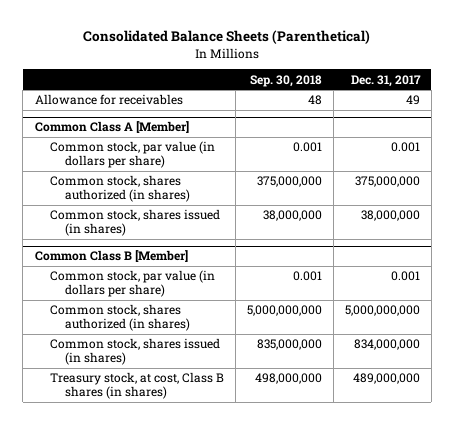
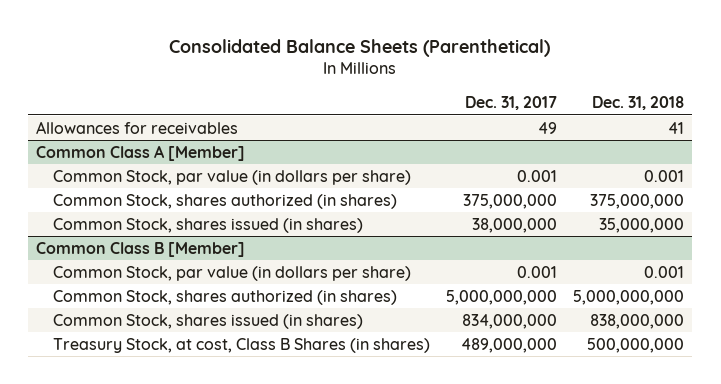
- | Sep. 30, 2018 | Dec. 31, 2017
+ | Dec. 31, 2017 | Dec. 31, 2018
- Allowance for receivables | 48 | 49
+ Allowances for receivables | 49 | 41
@ Common Class A [Member]
- Common stock, par value (in dollars per share) | 0.001 | 0.001
- Common stock, shares authorized (in shares) | 375,000,000 | 375,000,000
- Common stock, shares issued (in shares) | 38,000,000 | 38,000,000
+ Common Stock, par value (in dollars per share) | 0.001 | 0.001
+ Common Stock, shares authorized (in shares) | 375,000,000 | 375,000,000
+ Common Stock, shares issued (in shares) | 38,000,000 | 35,000,000
@ Common Class B [Member]
- Common stock, par value (in dollars per share) | 0.001 | 0.001
- Common stock, shares authorized (in shares) | 5,000,000,000 | 5,000,000,000
- Common stock, shares issued (in shares) | 835,000,000 | 834,000,000
- Treasury stock, at cost, Class B shares (in shares) | 498,000,000 | 489,000,000
+ Common Stock, par value (in dollars per share) | 0.001 | 0.001
+ Common Stock, shares authorized (in shares) | 5,000,000,000 | 5,000,000,000
+ Common Stock, shares issued (in shares) | 834,000,000 | 838,000,000
+ Treasury Stock, at cost, Class B Shares (in shares) | 489,000,000 | 500,000,000

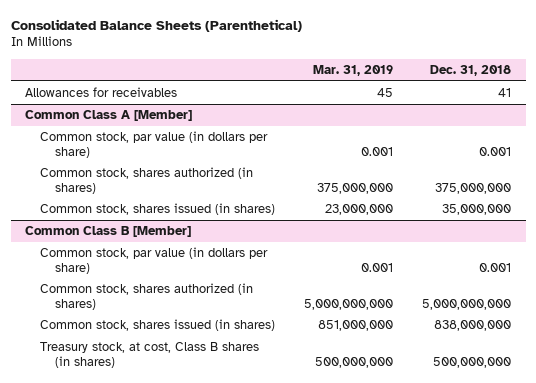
- | Dec. 31, 2017 | Dec. 31, 2018
+ | Mar. 31, 2019 | Dec. 31, 2018
@ Common Class A [Member]
- Common Stock, par value (in dollars per share) | 0.001 | 0.001
- Common Stock, shares authorized (in shares) | 375,000,000 | 375,000,000
- Common Stock, shares issued (in shares) | 38,000,000 | 35,000,000
+ Common stock, par value (in dollars per share) | 0.001 | 0.001
+ Common stock, shares authorized (in shares) | 375,000,000 | 375,000,000
+ Common stock, shares issued (in shares) | 23,000,000 | 35,000,000
@ Common Class B [Member]
- Common Stock, par value (in dollars per share) | 0.001 | 0.001
- Common Stock, shares authorized (in shares) | 5,000,000,000 | 5,000,000,000
- Common Stock, shares issued (in shares) | 834,000,000 | 838,000,000
- Treasury Stock, at cost, Class B Shares (in shares) | 489,000,000 | 500,000,000
+ Common stock, par value (in dollars per share) | 0.001 | 0.001
+ Common stock, shares authorized (in shares) | 5,000,000,000 | 5,000,000,000
+ Common stock, shares issued (in shares) | 851,000,000 | 838,000,000
+ Treasury stock, at cost, Class B shares (in shares) | 500,000,000 | 500,000,000

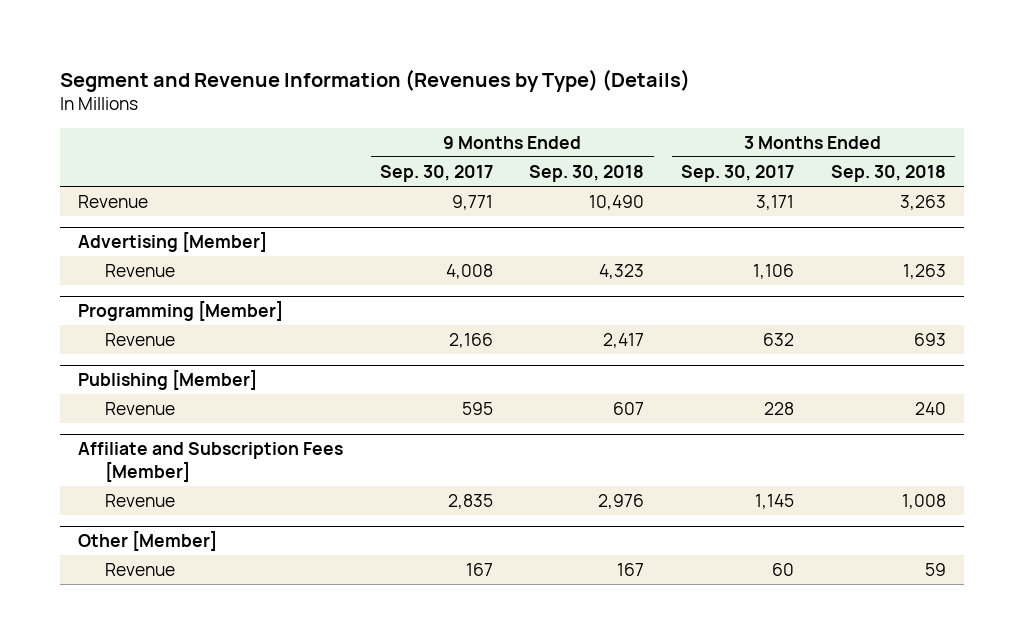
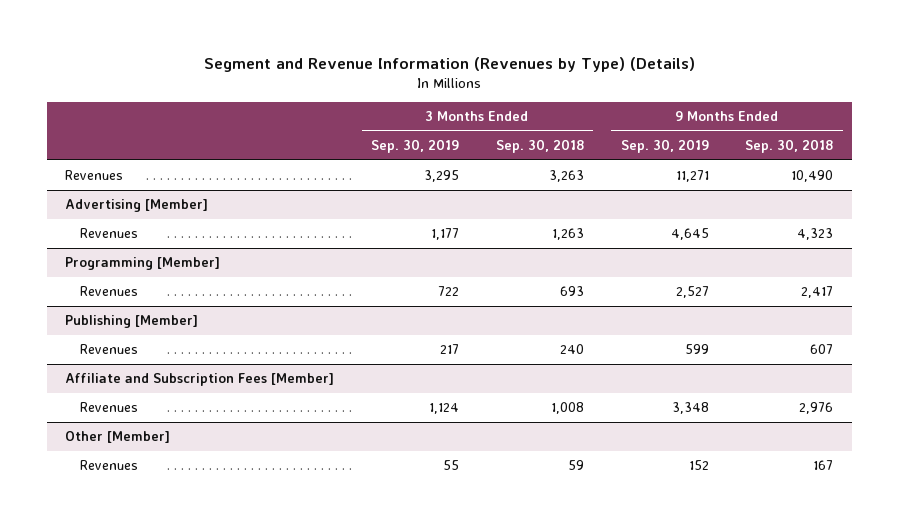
- | 9 Months Ended Sep. 30, 2017 | 9 Months Ended Sep. 30, 2018 | 3 Months Ended Sep. 30, 2017 | 3 Months Ended Sep. 30, 2018
+ | 3 Months Ended Sep. 30, 2019 | 3 Months Ended Sep. 30, 2018 | 9 Months Ended Sep. 30, 2019 | 9 Months Ended Sep. 30, 2018
- Revenue | 9,771 | 10,490 | 3,171 | 3,263
+ Revenues | 3,295 | 3,263 | 11,271 | 10,490
@ Advertising [Member]
- Revenue | 4,008 | 4,323 | 1,106 | 1,263
+ Revenues | 1,177 | 1,263 | 4,645 | 4,323
@ Programming [Member]
- Revenue | 2,166 | 2,417 | 632 | 693
+ Revenues | 722 | 693 | 2,527 | 2,417
@ Publishing [Member]
- Revenue | 595 | 607 | 228 | 240
+ Revenues | 217 | 240 | 599 | 607
@ Affiliate and Subscription Fees [Member]
- Revenue | 2,835 | 2,976 | 1,145 | 1,008
+ Revenues | 1,124 | 1,008 | 3,348 | 2,976
@ Other [Member]
- Revenue | 167 | 167 | 60 | 59
+ Revenues | 55 | 59 | 152 | 167

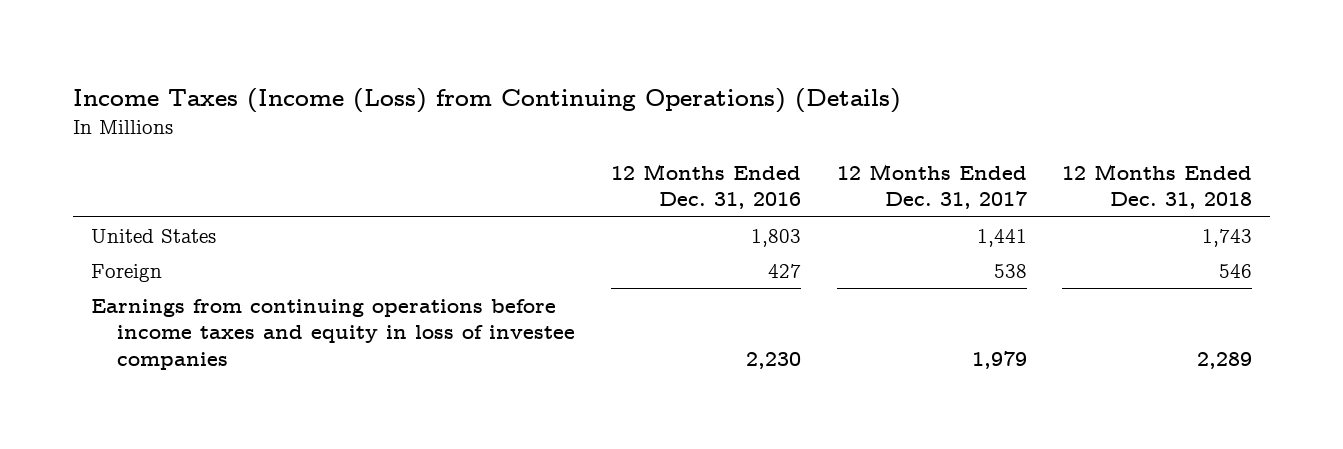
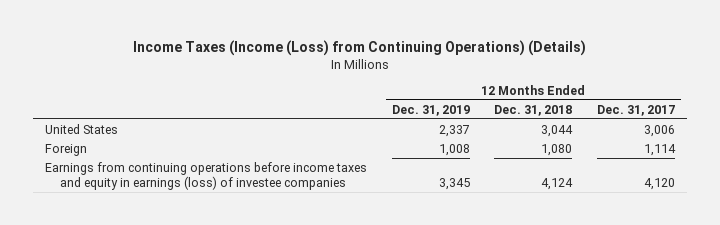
- | 12 Months Ended Dec. 31, 2016 | 12 Months Ended Dec. 31, 2017 | 12 Months Ended Dec. 31, 2018
+ | 12 Months Ended Dec. 31, 2019 | 12 Months Ended Dec. 31, 2018 | 12 Months Ended Dec. 31, 2017
- United States | 1,803 | 1,441 | 1,743
- Foreign | 427 | 538 | 546
- Earnings from continuing operations before income taxes and equity in loss of investee companies | 2,230 | 1,979 | 2,289
+ United States | 2,337 | 3,044 | 3,006
+ Foreign | 1,008 | 1,080 | 1,114
+ Earnings from continuing operations before income taxes and equity in earnings (loss) of investee companies | 3,345 | 4,124 | 4,120

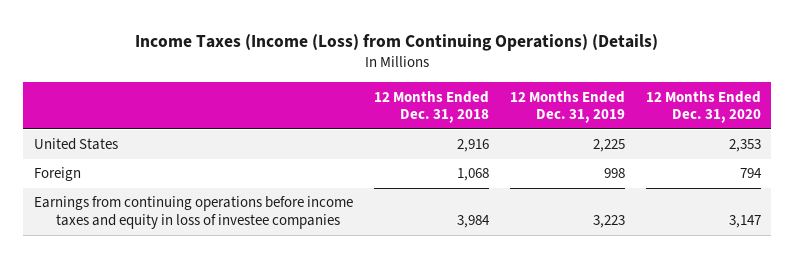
- | 12 Months Ended Dec. 31, 2019 | 12 Months Ended Dec. 31, 2018 | 12 Months Ended Dec. 31, 2017
+ | 12 Months Ended Dec. 31, 2018 | 12 Months Ended Dec. 31, 2019 | 12 Months Ended Dec. 31, 2020
- United States | 2,337 | 3,044 | 3,006
- Foreign | 1,008 | 1,080 | 1,114
- Earnings from continuing operations before income taxes and equity in earnings (loss) of investee companies | 3,345 | 4,124 | 4,120
+ United States | 2,916 | 2,225 | 2,353
+ Foreign | 1,068 | 998 | 794
+ Earnings from continuing operations before income taxes and equity in loss of investee companies | 3,984 | 3,223 | 3,147

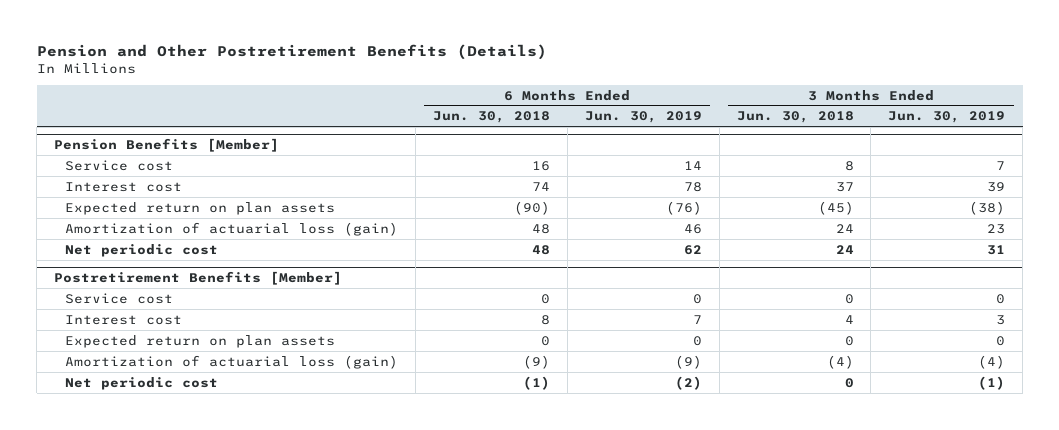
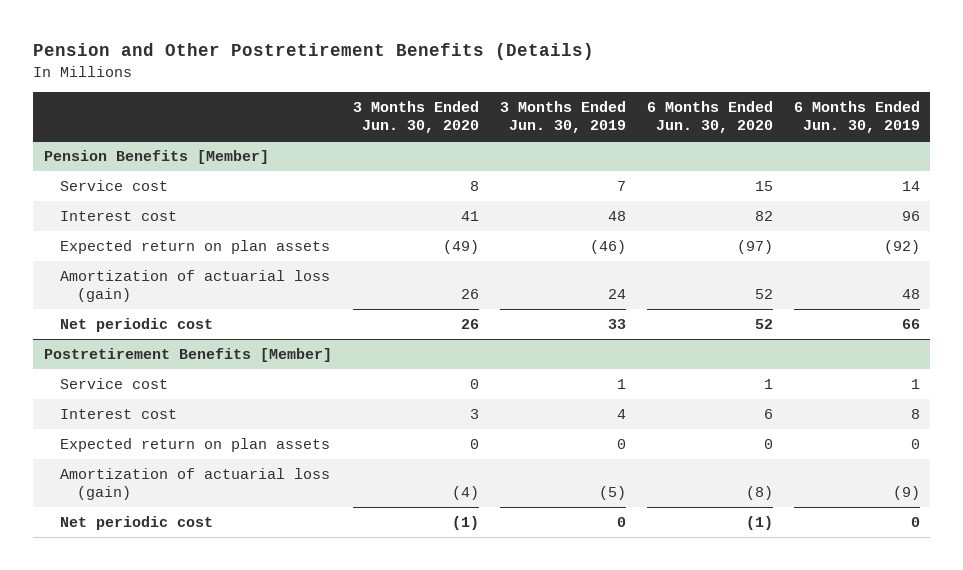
- | 6 Months Ended Jun. 30, 2018 | 6 Months Ended Jun. 30, 2019 | 3 Months Ended Jun. 30, 2018 | 3 Months Ended Jun. 30, 2019
+ | 3 Months Ended Jun. 30, 2020 | 3 Months Ended Jun. 30, 2019 | 6 Months Ended Jun. 30, 2020 | 6 Months Ended Jun. 30, 2019
@ Pension Benefits [Member]
- Interest cost | 74 | 78 | 37 | 39
- Expected return on plan assets | (90) | (76) | (45) | (38)
- Amortization of actuarial loss (gain) | 48 | 46 | 24 | 23
- Net periodic cost | 48 | 62 | 24 | 31
+ Interest cost | 41 | 48 | 82 | 96
+ Expected return on plan assets | (49) | (46) | (97) | (92)
+ Amortization of actuarial loss (gain) | 26 | 24 | 52 | 48
+ Net periodic cost | 26 | 33 | 52 | 66
@ Postretirement Benefits [Member]
- Service cost | 0 | 0 | 0 | 0
- Interest cost | 8 | 7 | 4 | 3
+ Service cost | 0 | 1 | 1 | 1
+ Interest cost | 3 | 4 | 6 | 8
- Amortization of actuarial loss (gain) | (9) | (9) | (4) | (4)
- Net periodic cost | (1) | (2) | 0 | (1)
+ Amortization of actuarial loss (gain) | (4) | (5) | (8) | (9)
+ Net periodic cost | (1) | 0 | (1) | 0

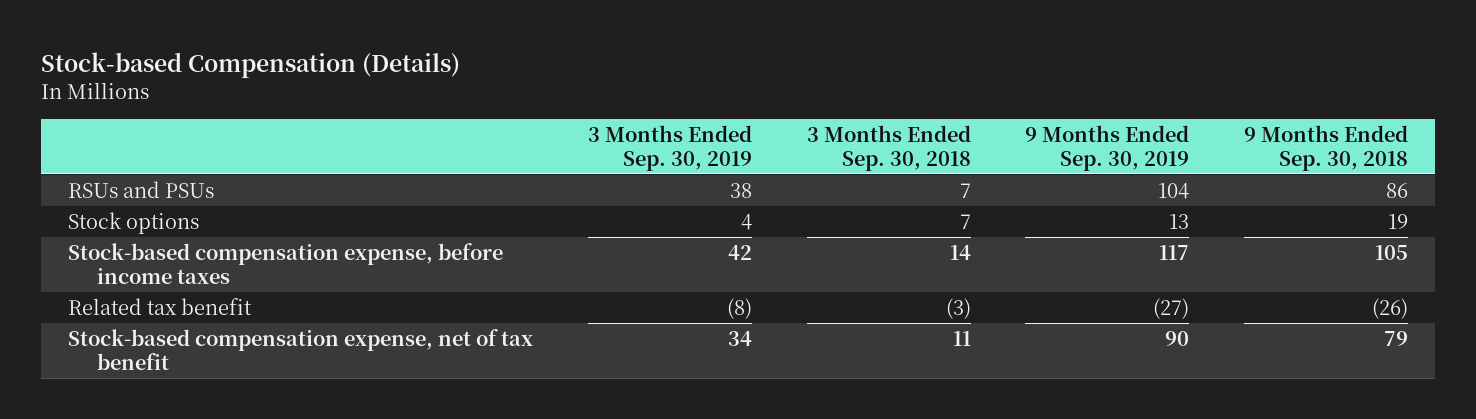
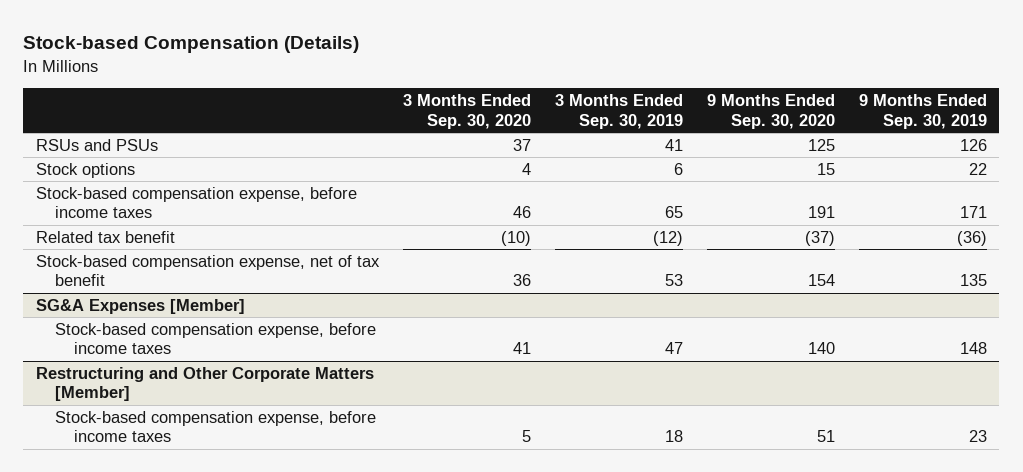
- | 3 Months Ended Sep. 30, 2019 | 3 Months Ended Sep. 30, 2018 | 9 Months Ended Sep. 30, 2019 | 9 Months Ended Sep. 30, 2018
+ | 3 Months Ended Sep. 30, 2020 | 3 Months Ended Sep. 30, 2019 | 9 Months Ended Sep. 30, 2020 | 9 Months Ended Sep. 30, 2019
- RSUs and PSUs | 38 | 7 | 104 | 86
- Stock options | 4 | 7 | 13 | 19
- Stock-based compensation expense, before income taxes | 42 | 14 | 117 | 105
- Related tax benefit | (8) | (3) | (27) | (26)
- Stock-based compensation expense, net of tax benefit | 34 | 11 | 90 | 79
+ RSUs and PSUs | 37 | 41 | 125 | 126
+ Stock options | 4 | 6 | 15 | 22
+ Stock-based compensation expense, before income taxes | 46 | 65 | 191 | 171
+ Related tax benefit | (10) | (12) | (37) | (36)
+ Stock-based compensation expense, net of tax benefit | 36 | 53 | 154 | 135
+ SG&A Expenses [Member]
+ Stock-based compensation expense, before income taxes | 41 | 47 | 140 | 148
+ Restructuring and Other Corporate Matters [Member]
+ Stock-based compensation expense, before income taxes | 5 | 18 | 51 | 23

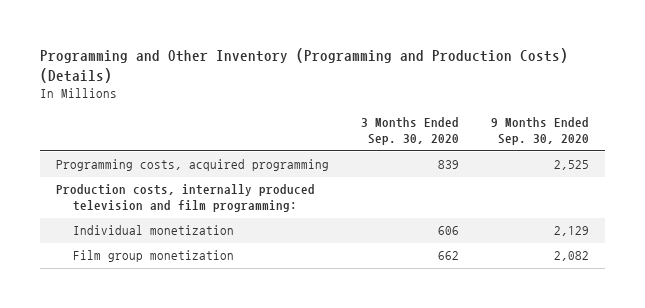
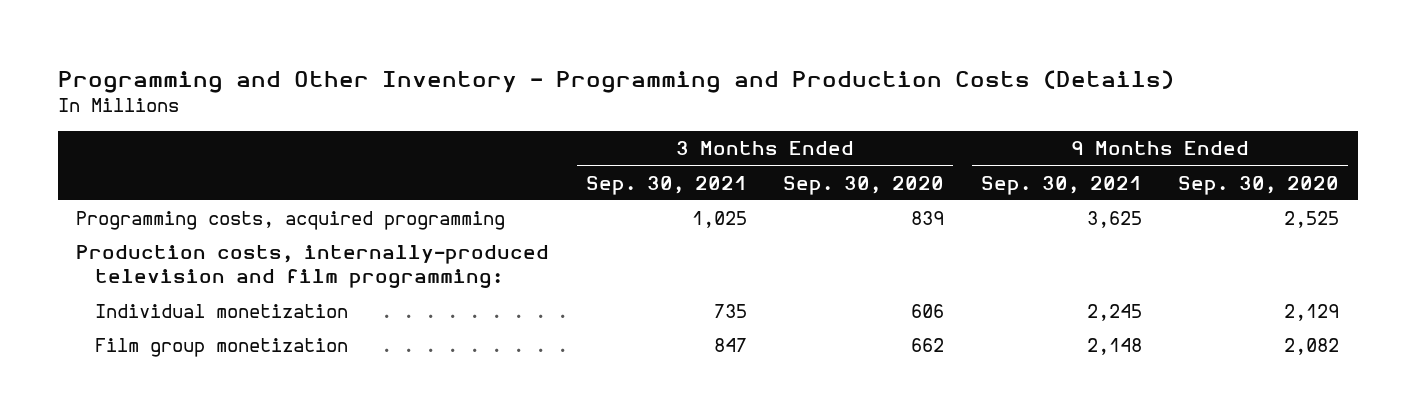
- Programming and Other Inventory (Programming and Production Costs) (Details)
+ Programming and Other Inventory - Programming and Production Costs (Details)
- | 3 Months Ended Sep. 30, 2020 | 9 Months Ended Sep. 30, 2020
+ | 3 Months Ended Sep. 30, 2021 | 3 Months Ended Sep. 30, 2020 | 9 Months Ended Sep. 30, 2021 | 9 Months Ended Sep. 30, 2020
- Production costs, internally produced television and film programming:
+ Production costs, internally-produced television and film programming:

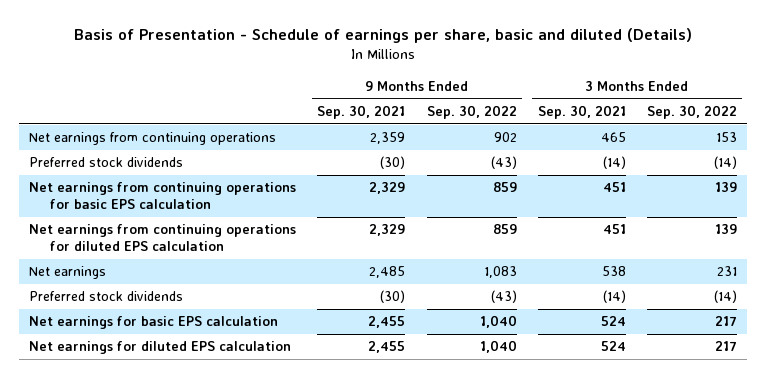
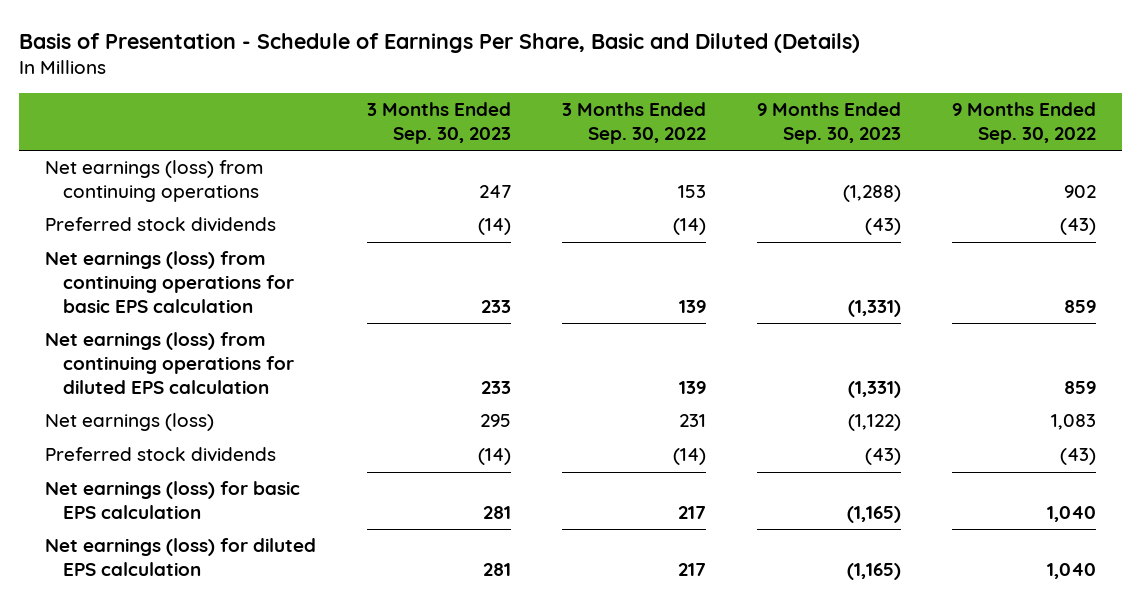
- Basis of Presentation - Schedule of earnings per share, basic and diluted (Details)
+ Basis of Presentation - Schedule of Earnings Per Share, Basic and Diluted (Details)
- | 9 Months Ended Sep. 30, 2021 | 9 Months Ended Sep. 30, 2022 | 3 Months Ended Sep. 30, 2021 | 3 Months Ended Sep. 30, 2022
+ | 3 Months Ended Sep. 30, 2023 | 3 Months Ended Sep. 30, 2022 | 9 Months Ended Sep. 30, 2023 | 9 Months Ended Sep. 30, 2022
- Net earnings from continuing operations | 2,359 | 902 | 465 | 153
+ Net earnings (loss) from continuing operations | 247 | 153 | (1,288) | 902
- Net earnings from continuing operations for basic EPS calculation | 2,329 | 859 | 451 | 139
- Net earnings from continuing operations for diluted EPS calculation | 2,329 | 859 | 451 | 139
- Net earnings | 2,485 | 1,083 | 538 | 231
+ Net earnings (loss) from continuing operations for basic EPS calculation | 233 | 139 | (1,331) | 859
+ Net earnings (loss) from continuing operations for diluted EPS calculation | 233 | 139 | (1,331) | 859
+ Net earnings (loss) | 295 | 231 | (1,122) | 1,083
- Net earnings for basic EPS calculation | 2,455 | 1,040 | 524 | 217
- Net earnings for diluted EPS calculation | 2,455 | 1,040 | 524 | 217
+ Net earnings (loss) for basic EPS calculation | 281 | 217 | (1,165) | 1,040
+ Net earnings (loss) for diluted EPS calculation | 281 | 217 | (1,165) | 1,040

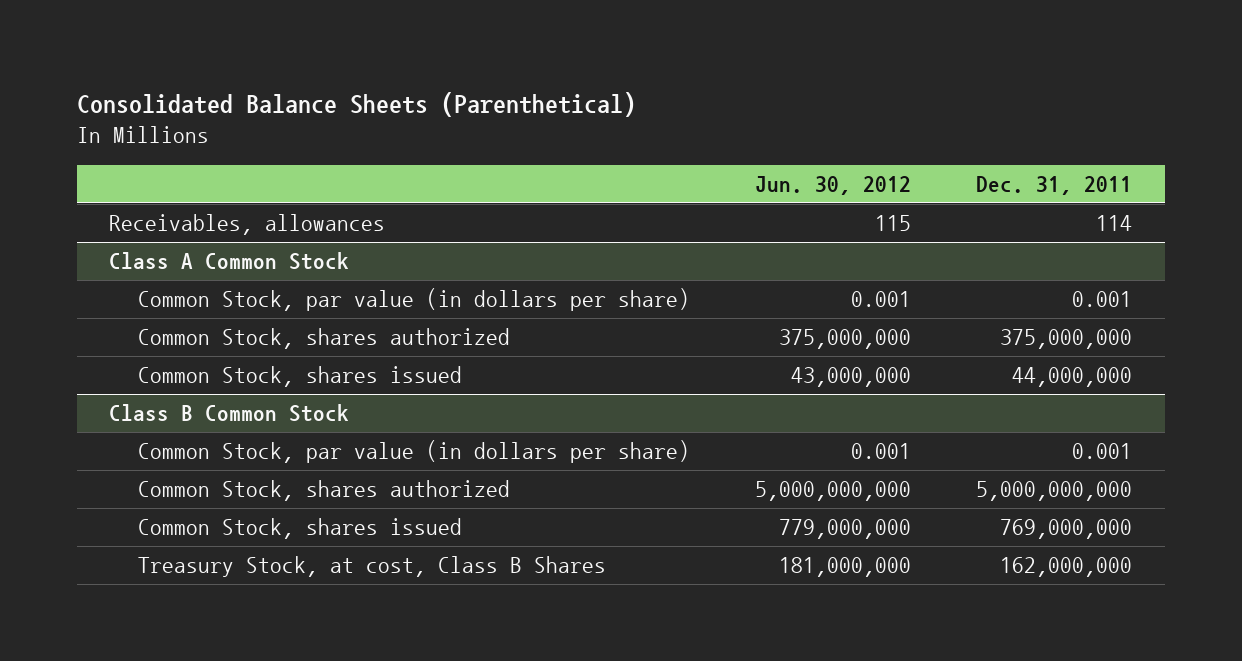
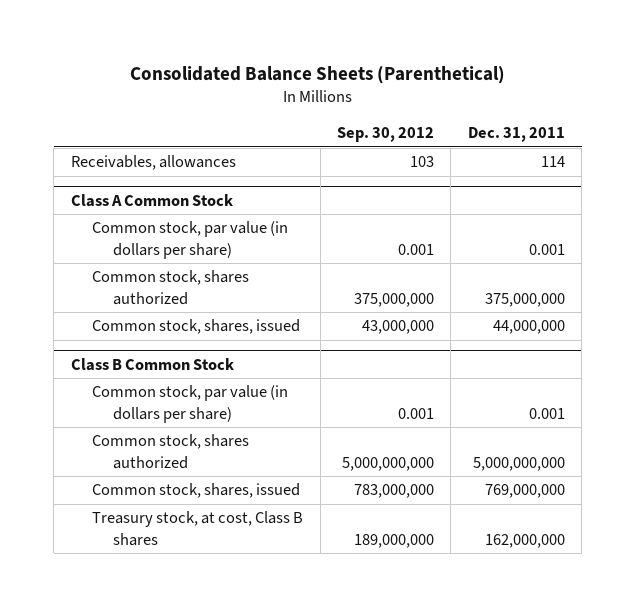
- | Jun. 30, 2012 | Dec. 31, 2011
+ | Sep. 30, 2012 | Dec. 31, 2011
@ Class A Common Stock
- Common Stock, par value (in dollars per share) | 0.001 | 0.001
- Common Stock, shares authorized | 375,000,000 | 375,000,000
- Common Stock, shares issued | 43,000,000 | 44,000,000
+ Common stock, par value (in dollars per share) | 0.001 | 0.001
+ Common stock, shares authorized | 375,000,000 | 375,000,000
+ Common stock, shares, issued | 43,000,000 | 44,000,000
@ Class B Common Stock
- Common Stock, par value (in dollars per share) | 0.001 | 0.001
- Common Stock, shares authorized | 5,000,000,000 | 5,000,000,000
- Common Stock, shares issued | 779,000,000 | 769,000,000
- Treasury Stock, at cost, Class B Shares | 181,000,000 | 162,000,000
+ Common stock, par value (in dollars per share) | 0.001 | 0.001
+ Common stock, shares authorized | 5,000,000,000 | 5,000,000,000
+ Common stock, shares, issued | 783,000,000 | 769,000,000
+ Treasury stock, at cost, Class B shares | 189,000,000 | 162,000,000

